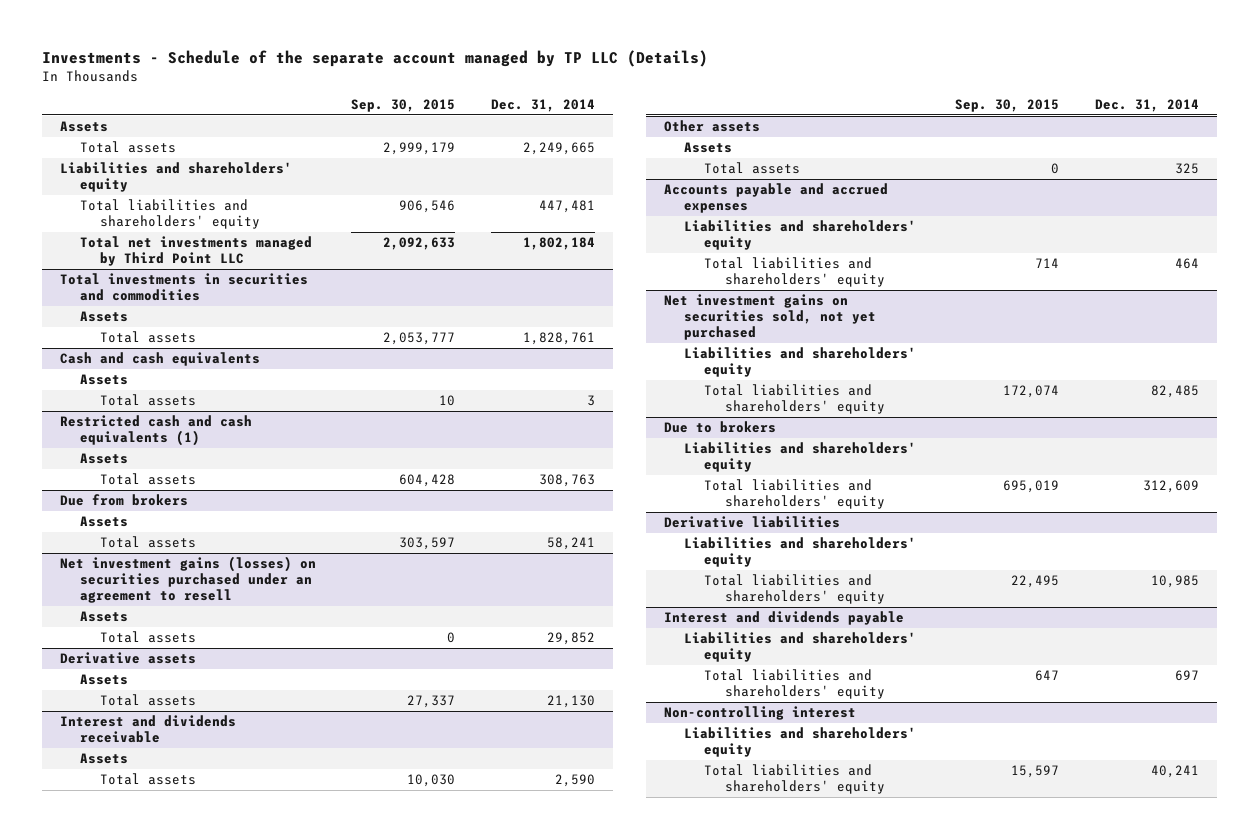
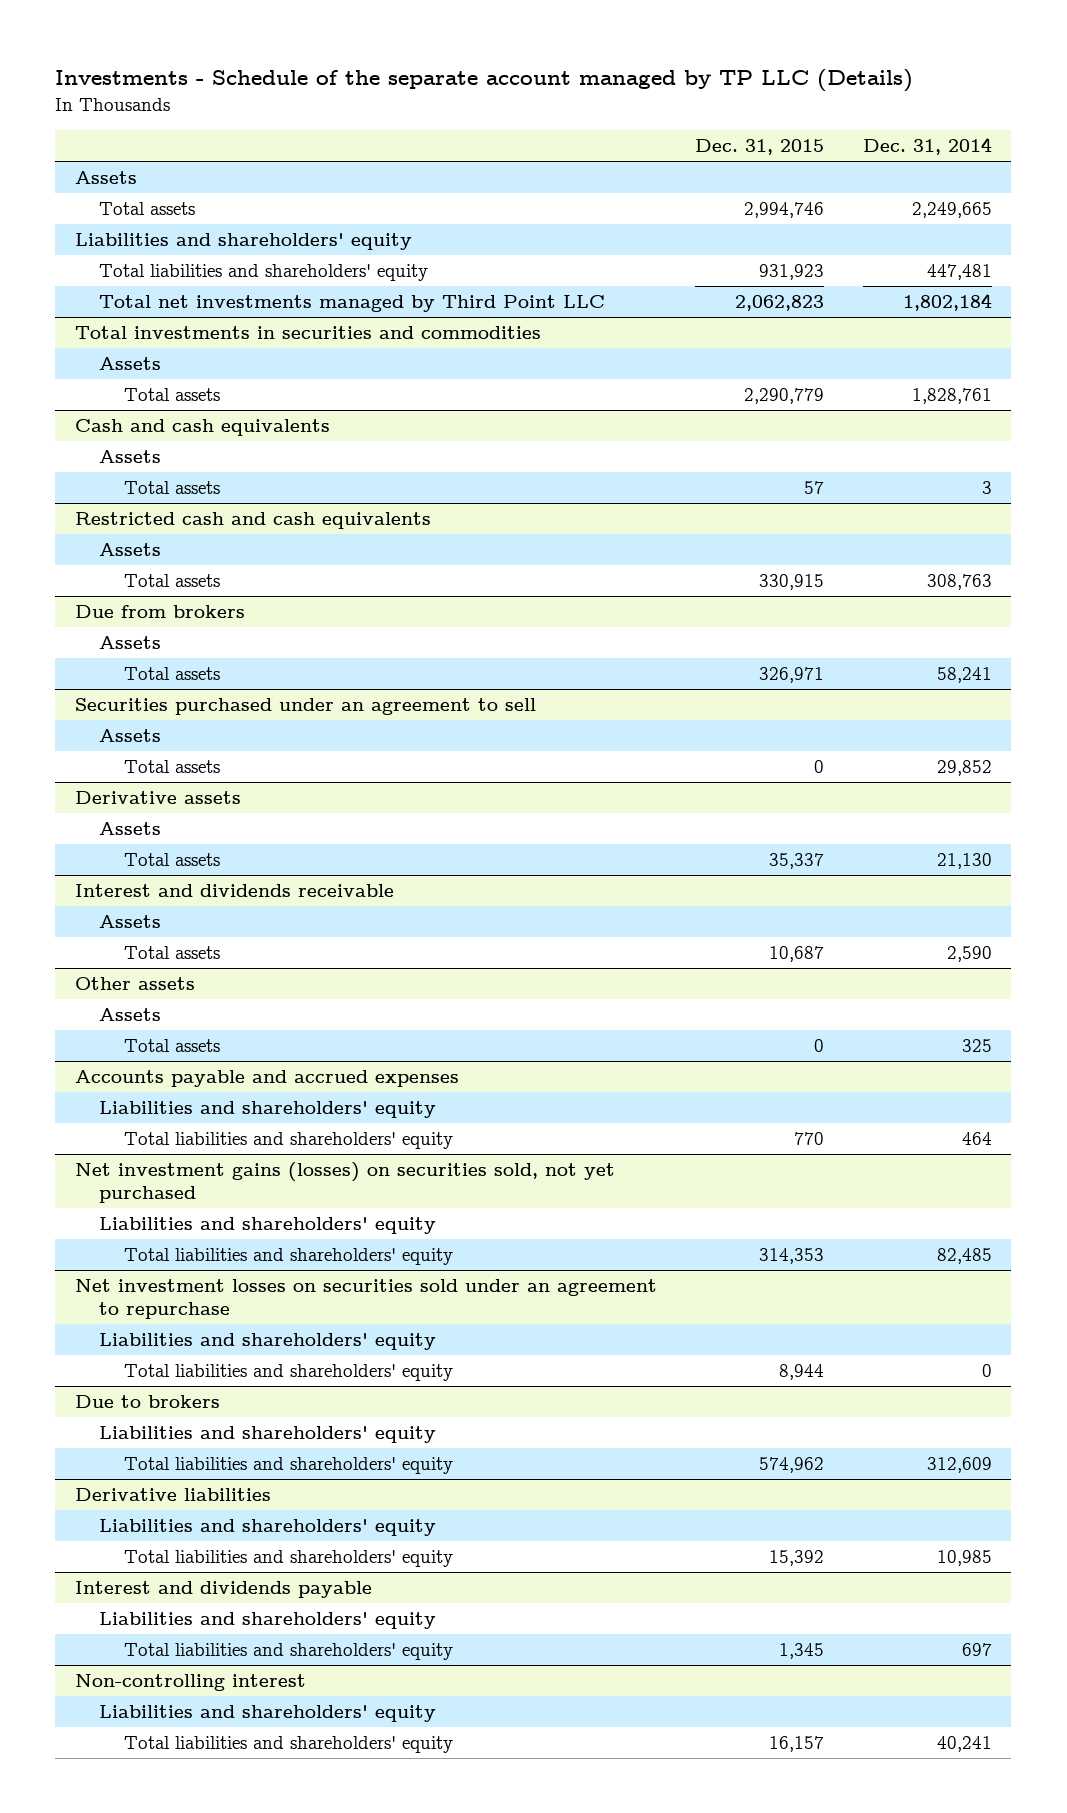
- | Sep. 30, 2015 | Dec. 31, 2014
+ | Dec. 31, 2015 | Dec. 31, 2014
- Restricted cash and cash equivalents (1)
+ Restricted cash and cash equivalents
- Net investment gains (losses) on securities purchased under an agreement to resell
+ Securities purchased under an agreement to sell
- Net investment gains on securities sold, not yet purchased
+ Net investment gains (losses) on securities sold, not yet purchased
+ Net investment losses on securities sold under an agreement to repurchase
+ Liabilities and shareholders' equity
+ Total liabilities and shareholders' equity | 8,944 | 0

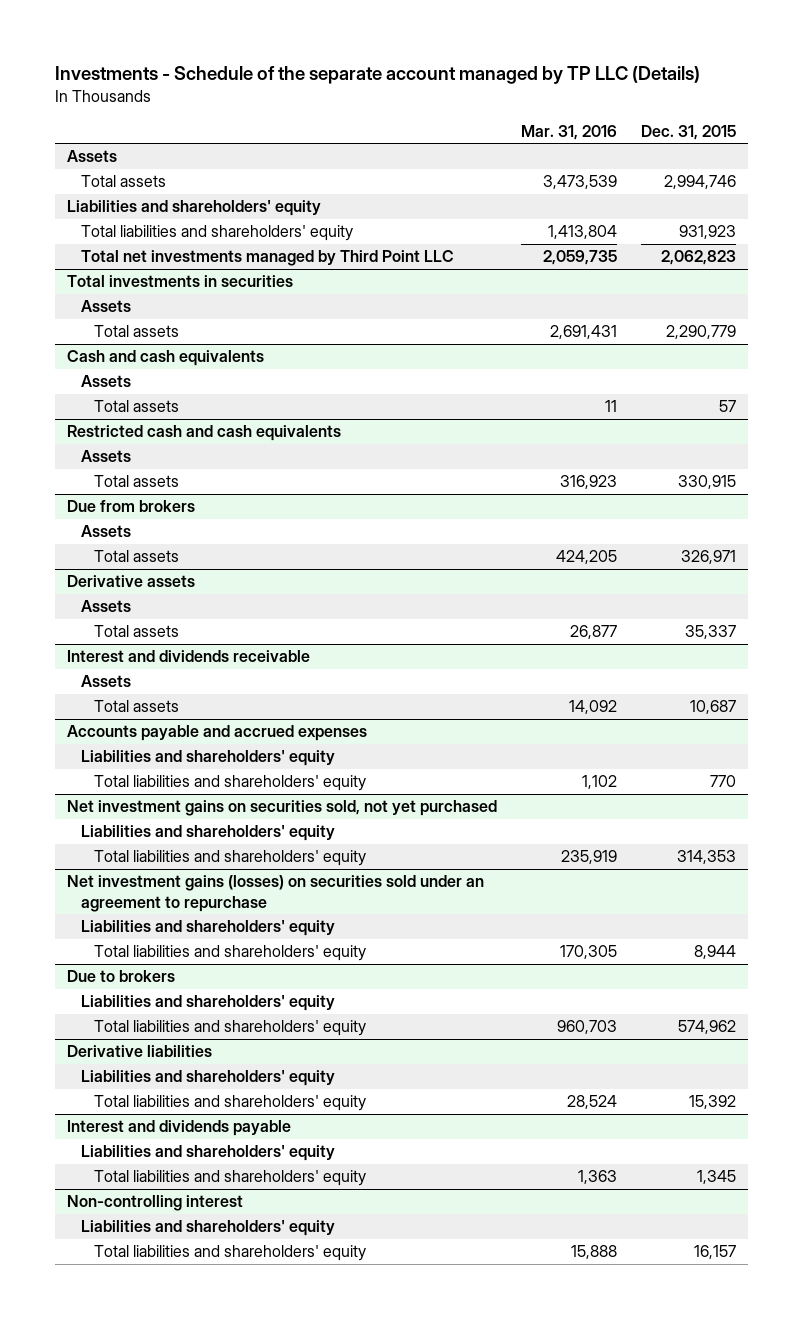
- | Dec. 31, 2015 | Dec. 31, 2014
+ | Mar. 31, 2016 | Dec. 31, 2015
- Total investments in securities and commodities
+ Total investments in securities
- Securities purchased under an agreement to sell
- Assets
- Total assets | 0 | 29,852
- Other assets
- Assets
- Total assets | 0 | 325
- Net investment gains (losses) on securities sold, not yet purchased
+ Net investment gains on securities sold, not yet purchased
- Net investment losses on securities sold under an agreement to repurchase
+ Net investment gains (losses) on securities sold under an agreement to repurchase

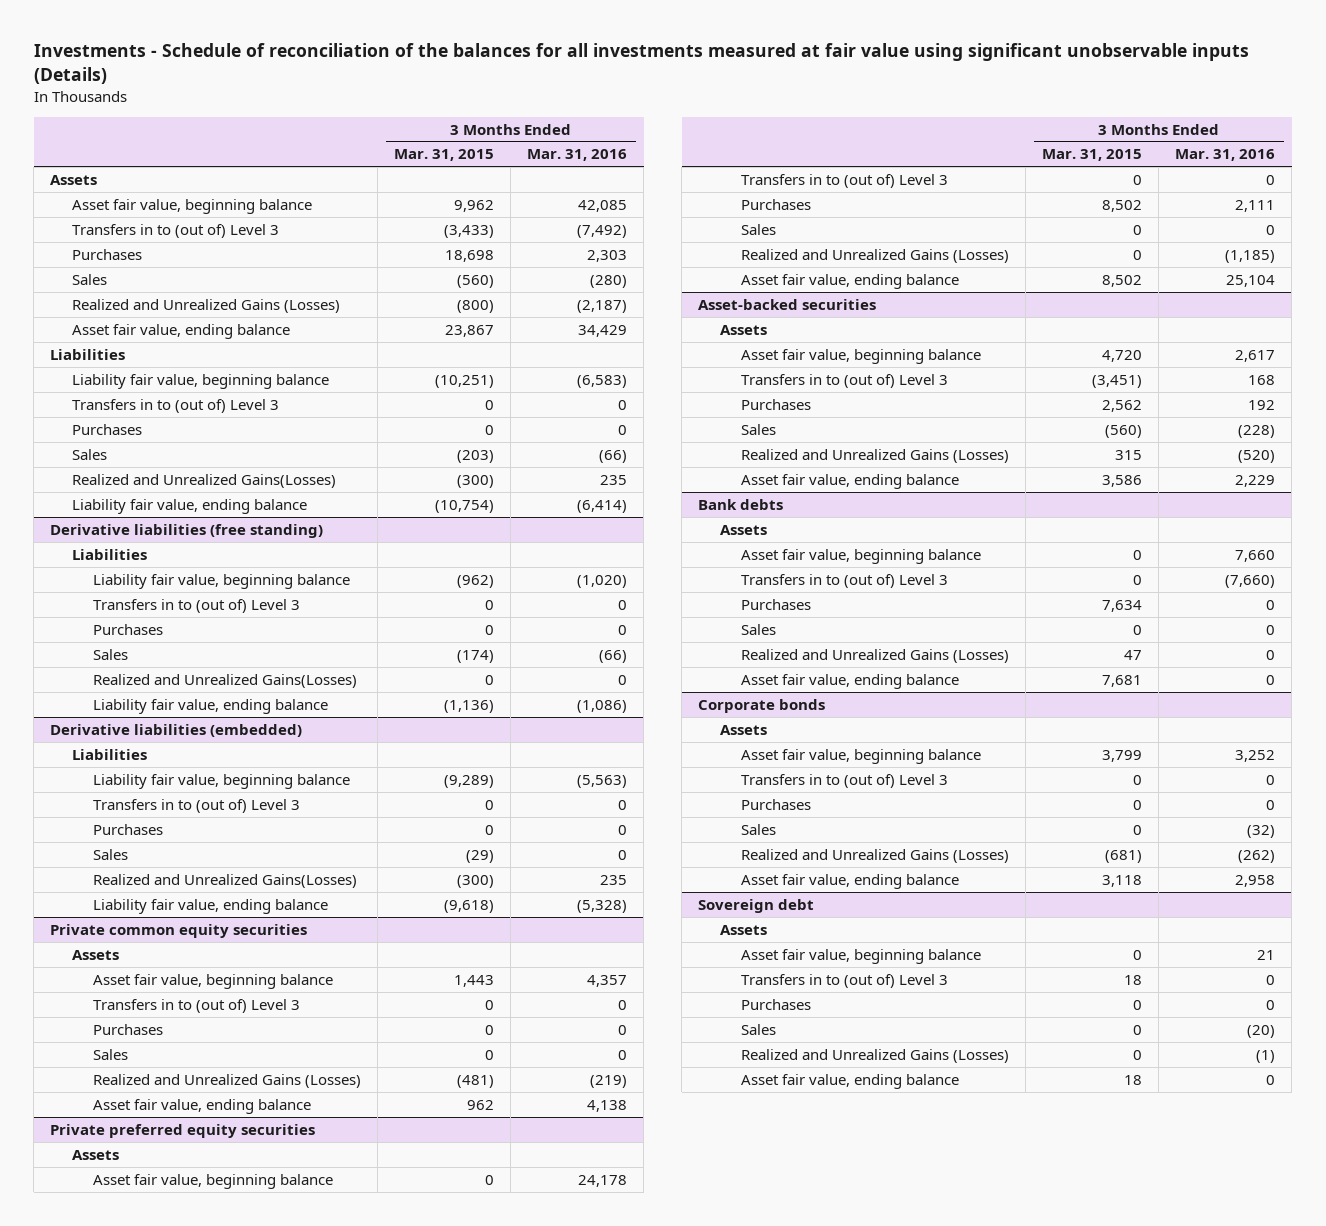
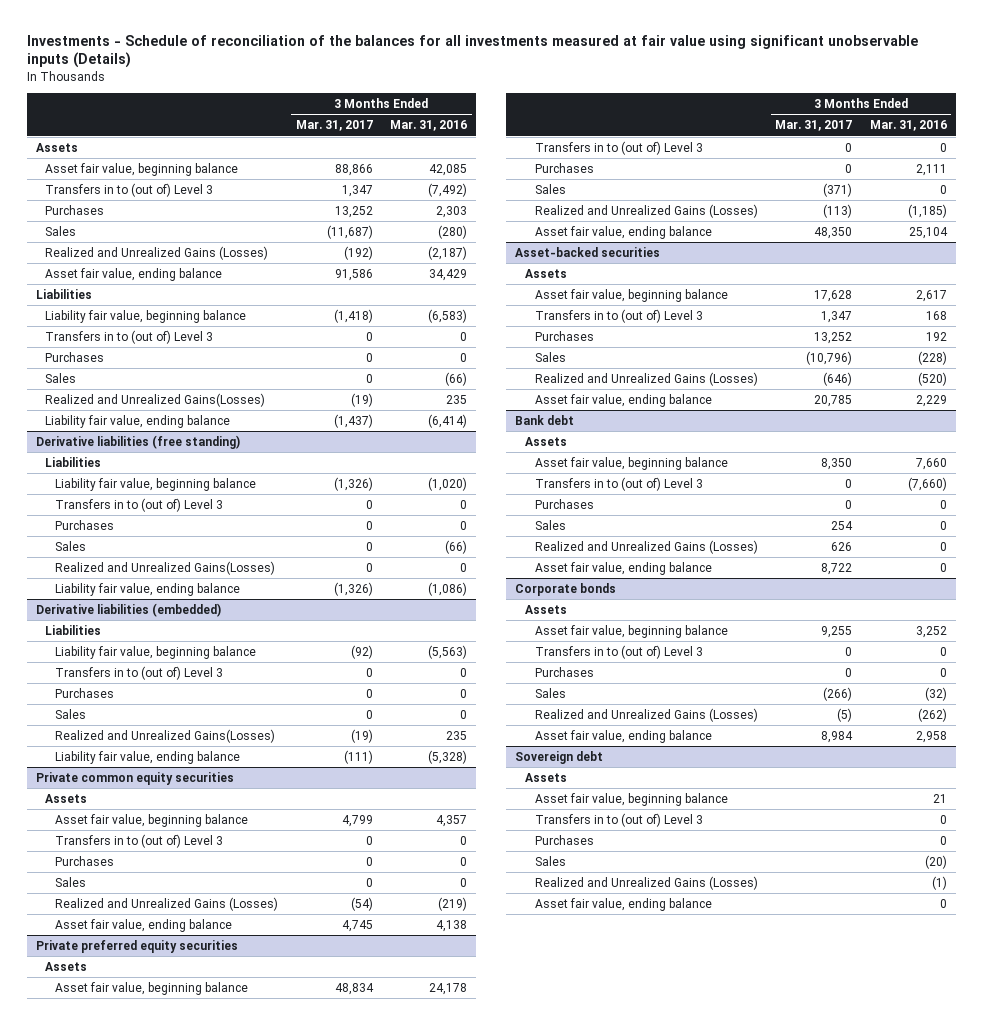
- | 3 Months Ended Mar. 31, 2015 | 3 Months Ended Mar. 31, 2016
+ | 3 Months Ended Mar. 31, 2017 | 3 Months Ended Mar. 31, 2016
- Bank debts
+ Bank debt

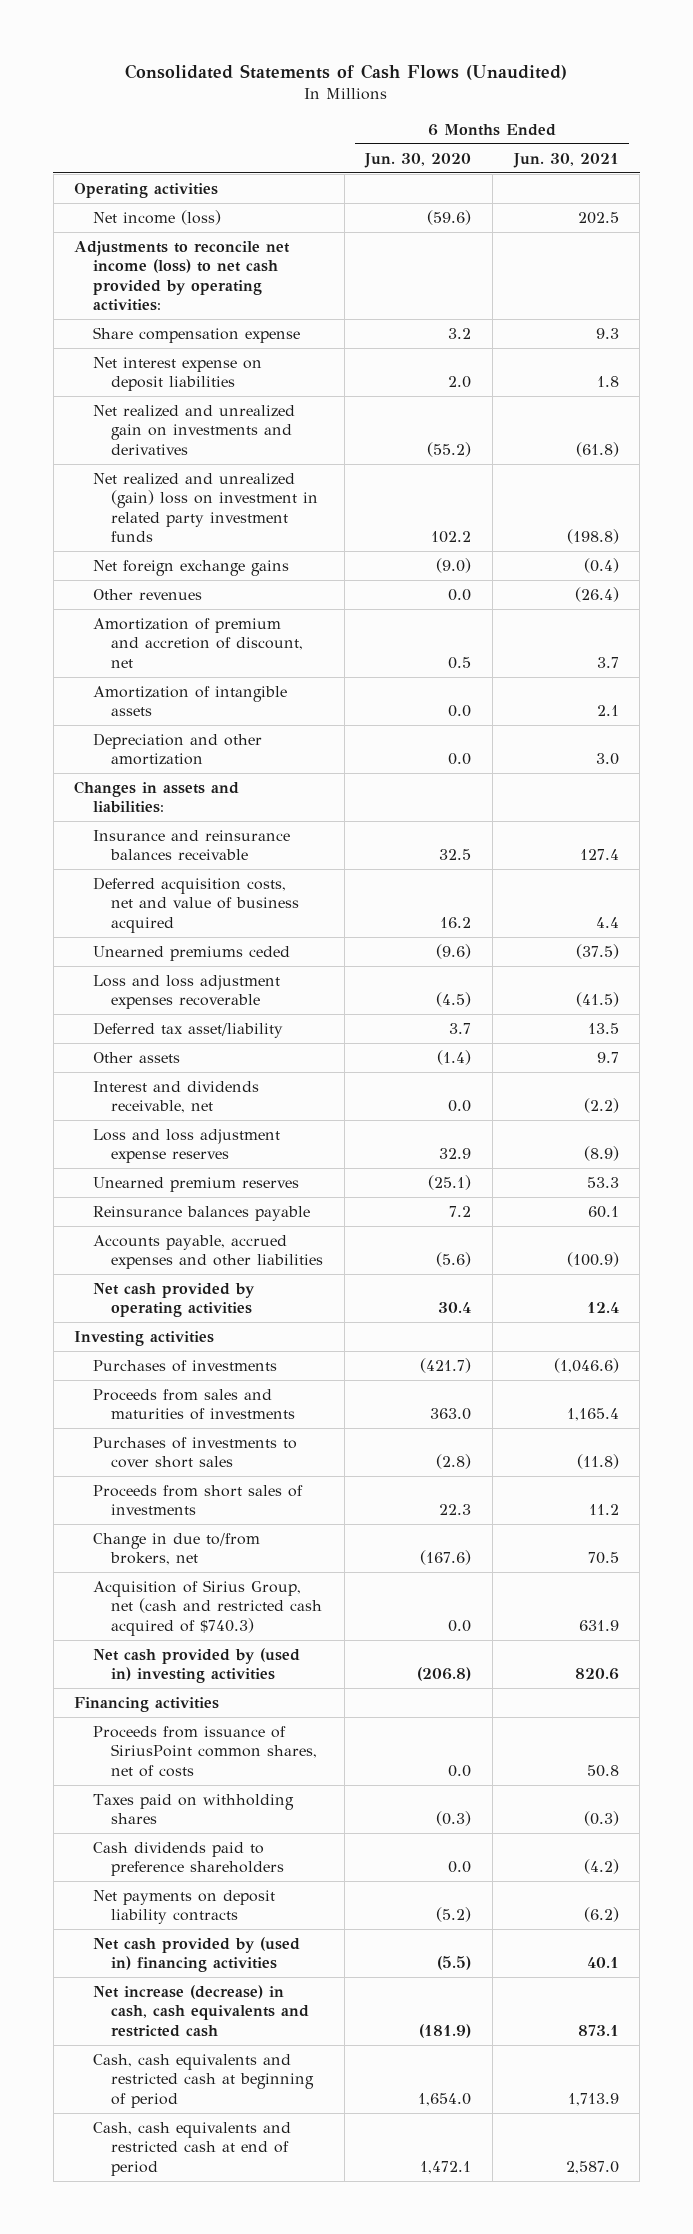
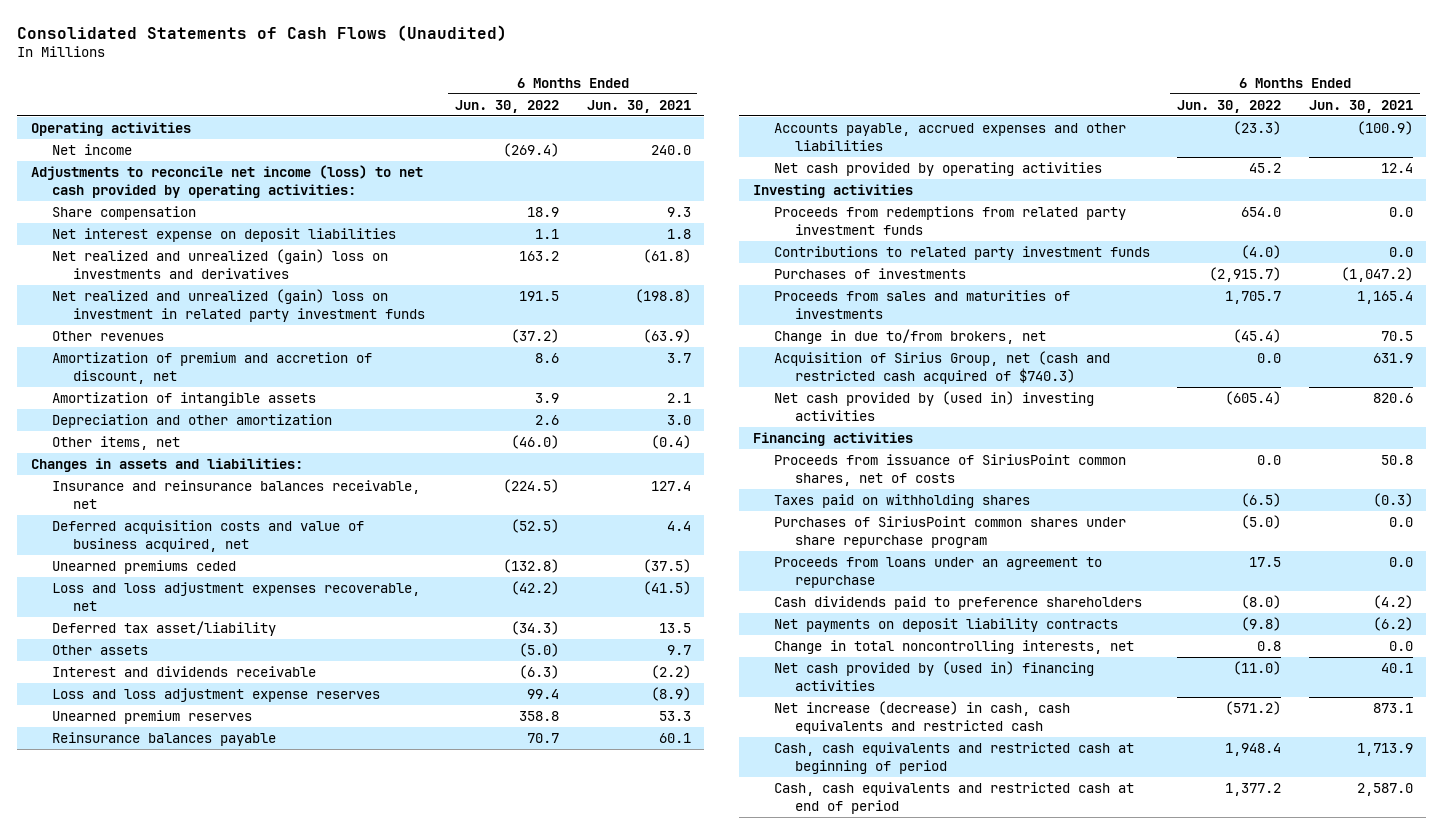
- | 6 Months Ended Jun. 30, 2020 | 6 Months Ended Jun. 30, 2021
+ | 6 Months Ended Jun. 30, 2022 | 6 Months Ended Jun. 30, 2021
- Net income (loss) | (59.6) | 202.5
+ Net income | (269.4) | 240.0
- Share compensation expense | 3.2 | 9.3
+ Share compensation | 18.9 | 9.3
- Net realized and unrealized gain on investments and derivatives | (55.2) | (61.8)
+ Net realized and unrealized (gain) loss on investments and derivatives | 163.2 | (61.8)
- Net foreign exchange gains | (9.0) | (0.4)
- Other revenues | 0.0 | (26.4)
+ Other revenues | (37.2) | (63.9)
+ Other items, net | (46.0) | (0.4)
- Insurance and reinsurance balances receivable | 32.5 | 127.4
- Deferred acquisition costs, net and value of business acquired | 16.2 | 4.4
+ Insurance and reinsurance balances receivable, net | (224.5) | 127.4
+ Deferred acquisition costs and value of business acquired, net | (52.5) | 4.4
- Loss and loss adjustment expenses recoverable | (4.5) | (41.5)
+ Loss and loss adjustment expenses recoverable, net | (42.2) | (41.5)
- Interest and dividends receivable, net | 0.0 | (2.2)
+ Interest and dividends receivable | (6.3) | (2.2)
- Purchases of investments | (421.7) | (1,046.6)
+ Proceeds from redemptions from related party investment funds | 654.0 | 0.0
+ Contributions to related party investment funds | (4.0) | 0.0
+ Purchases of investments | (2,915.7) | (1,047.2)
- Purchases of investments to cover short sales | (2.8) | (11.8)
- Proceeds from short sales of investments | 22.3 | 11.2
+ Purchases of SiriusPoint common shares under share repurchase program | (5.0) | 0.0
+ Proceeds from loans under an agreement to repurchase | 17.5 | 0.0
+ Change in total noncontrolling interests, net | 0.8 | 0.0

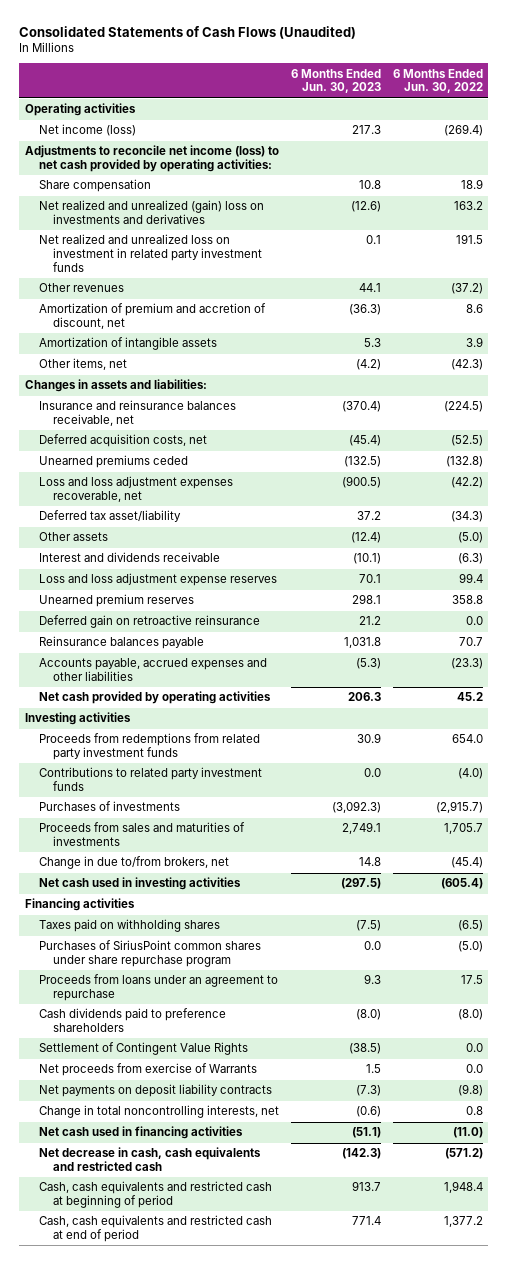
- | 6 Months Ended Jun. 30, 2022 | 6 Months Ended Jun. 30, 2021
+ | 6 Months Ended Jun. 30, 2023 | 6 Months Ended Jun. 30, 2022
- Net income | (269.4) | 240.0
+ Net income (loss) | 217.3 | (269.4)
- Net interest expense on deposit liabilities | 1.1 | 1.8
- Net realized and unrealized (gain) loss on investment in related party investment funds | 191.5 | (198.8)
+ Net realized and unrealized loss on investment in related party investment funds | 0.1 | 191.5
- Depreciation and other amortization | 2.6 | 3.0
- Other items, net | (46.0) | (0.4)
+ Other items, net | (4.2) | (42.3)
- Deferred acquisition costs and value of business acquired, net | (52.5) | 4.4
+ Deferred acquisition costs, net | (45.4) | (52.5)
+ Deferred gain on retroactive reinsurance | 21.2 | 0.0
- Acquisition of Sirius Group, net (cash and restricted cash acquired of $740.3) | 0.0 | 631.9
- Net cash provided by (used in) investing activities | (605.4) | 820.6
+ Net cash used in investing activities | (297.5) | (605.4)
- Proceeds from issuance of SiriusPoint common shares, net of costs | 0.0 | 50.8
+ Settlement of Contingent Value Rights | (38.5) | 0.0
+ Net proceeds from exercise of Warrants | 1.5 | 0.0
- Net cash provided by (used in) financing activities | (11.0) | 40.1
- Net increase (decrease) in cash, cash equivalents and restricted cash | (571.2) | 873.1
+ Net cash used in financing activities | (51.1) | (11.0)
+ Net decrease in cash, cash equivalents and restricted cash | (142.3) | (571.2)

